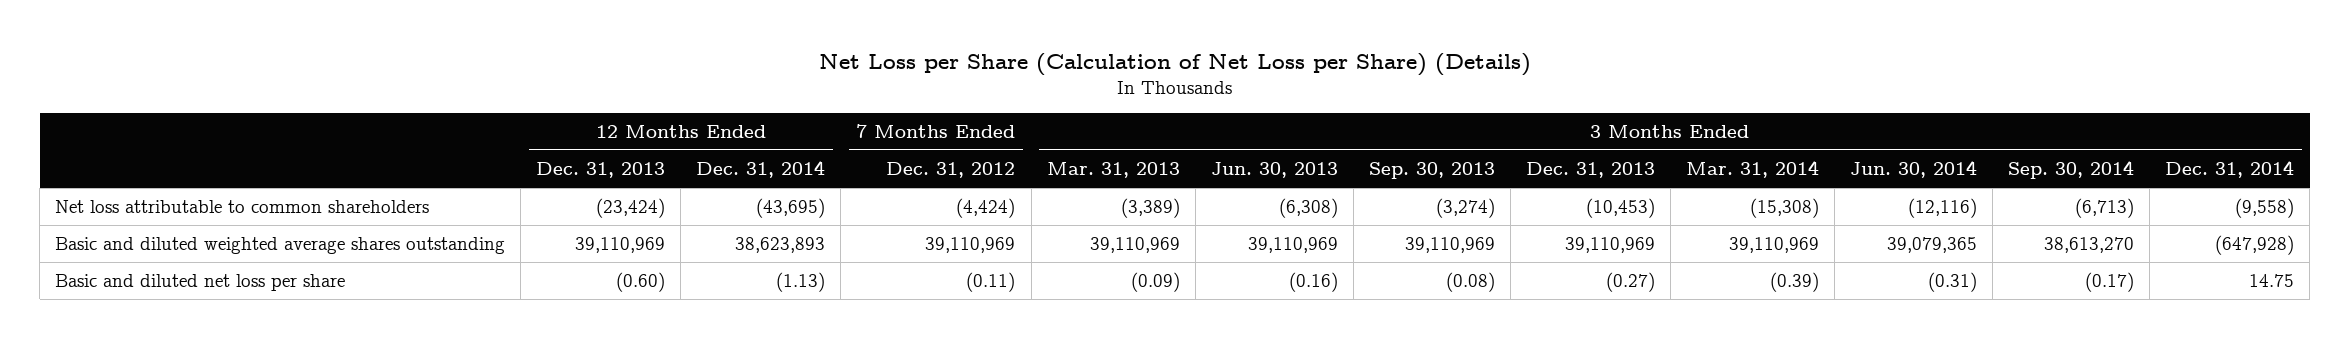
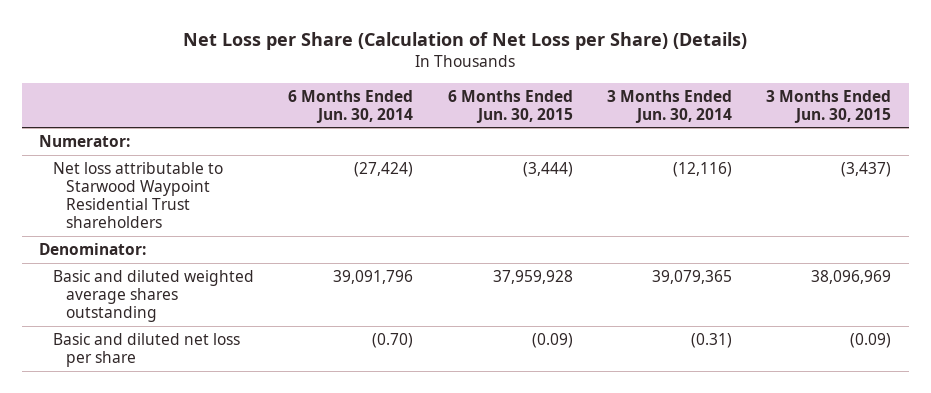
- | 12 Months Ended Dec. 31, 2013 | 12 Months Ended Dec. 31, 2014 | 7 Months Ended Dec. 31, 2012 | 3 Months Ended Mar. 31, 2013 | 3 Months Ended Jun. 30, 2013 | 3 Months Ended Sep. 30, 2013 | 3 Months Ended Dec. 31, 2013 | 3 Months Ended Mar. 31, 2014 | 3 Months Ended Jun. 30, 2014 | 3 Months Ended Sep. 30, 2014 | 3 Months Ended Dec. 31, 2014
+ | 6 Months Ended Jun. 30, 2014 | 6 Months Ended Jun. 30, 2015 | 3 Months Ended Jun. 30, 2014 | 3 Months Ended Jun. 30, 2015
- Net loss attributable to common shareholders | (23,424) | (43,695) | (4,424) | (3,389) | (6,308) | (3,274) | (10,453) | (15,308) | (12,116) | (6,713) | (9,558)
+ Numerator:
+ Net loss attributable to Starwood Waypoint Residential Trust shareholders | (27,424) | (3,444) | (12,116) | (3,437)
+ Denominator:

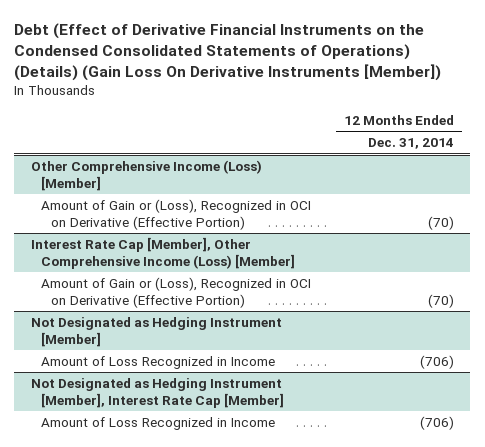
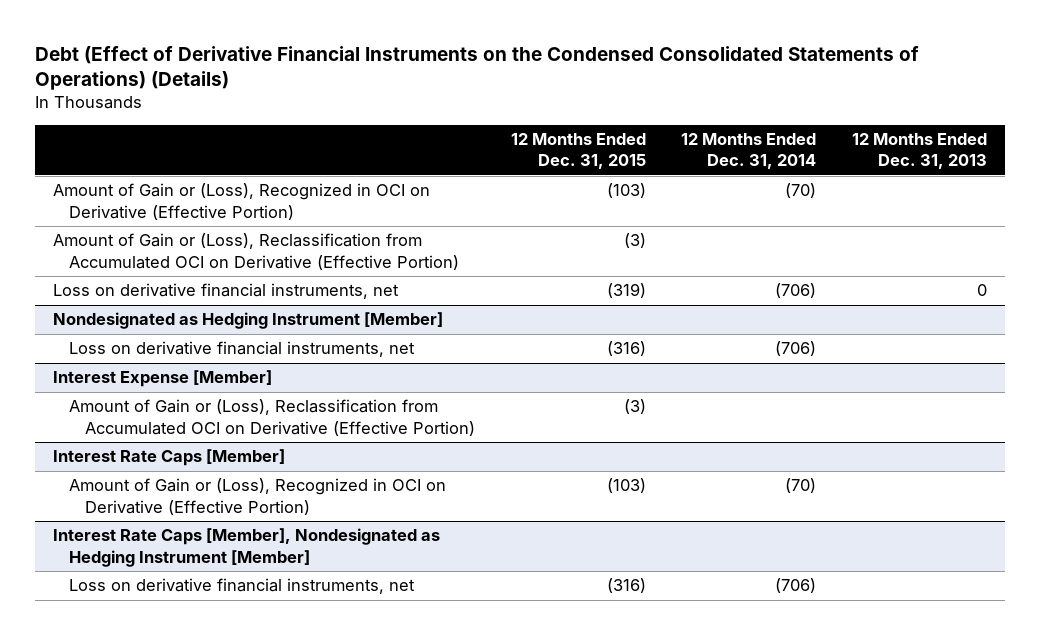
- Debt (Effect of Derivative Financial Instruments on the Condensed Consolidated Statements of Operations) (Details) (Gain Loss On Derivative Instruments [Member])
+ Debt (Effect of Derivative Financial Instruments on the Condensed Consolidated Statements of Operations) (Details)
- | 12 Months Ended Dec. 31, 2014
+ | 12 Months Ended Dec. 31, 2015 | 12 Months Ended Dec. 31, 2014 | 12 Months Ended Dec. 31, 2013
- Other Comprehensive Income (Loss) [Member]
- Interest Rate Cap [Member], Other Comprehensive Income (Loss) [Member]
+ Amount of Gain or (Loss), Reclassification from Accumulated OCI on Derivative (Effective Portion) | (3) | |
+ Loss on derivative financial instruments, net | (319) | (706) | 0
+ Nondesignated as Hedging Instrument [Member]
+ Loss on derivative financial instruments, net | (316) | (706) |
+ Interest Expense [Member]
+ Amount of Gain or (Loss), Reclassification from Accumulated OCI on Derivative (Effective Portion) | (3) | |
+ Interest Rate Caps [Member]
- Not Designated as Hedging Instrument [Member]
- Amount of Loss Recognized in Income | (706)
- Not Designated as Hedging Instrument [Member], Interest Rate Cap [Member]
- Amount of Loss Recognized in Income | (706)
+ Interest Rate Caps [Member], Nondesignated as Hedging Instrument [Member]
+ Loss on derivative financial instruments, net | (316) | (706) |

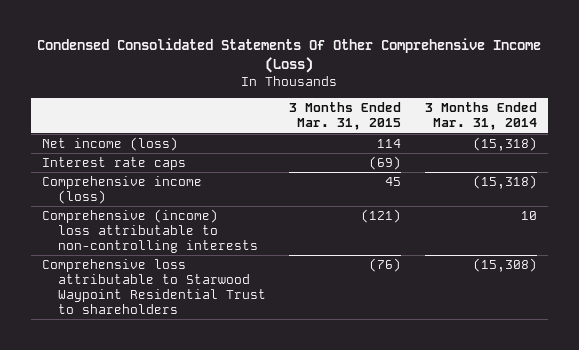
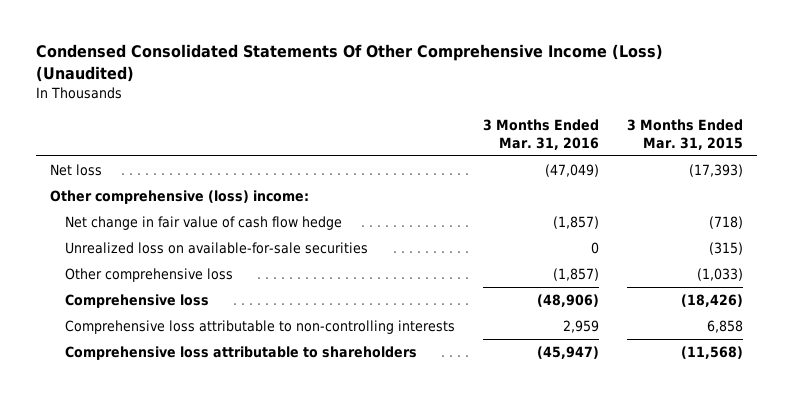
- Condensed Consolidated Statements Of Other Comprehensive Income (Loss)
+ Condensed Consolidated Statements Of Other Comprehensive Income (Loss) (Unaudited)
- | 3 Months Ended Mar. 31, 2015 | 3 Months Ended Mar. 31, 2014
+ | 3 Months Ended Mar. 31, 2016 | 3 Months Ended Mar. 31, 2015
- Net income (loss) | 114 | (15,318)
- Interest rate caps | (69) |
- Comprehensive income (loss) | 45 | (15,318)
- Comprehensive (income) loss attributable to non-controlling interests | (121) | 10
- Comprehensive loss attributable to Starwood Waypoint Residential Trust to shareholders | (76) | (15,308)
+ Net loss | (47,049) | (17,393)
+ Other comprehensive (loss) income:
+ Net change in fair value of cash flow hedge | (1,857) | (718)
+ Unrealized loss on available-for-sale securities | 0 | (315)
+ Other comprehensive loss | (1,857) | (1,033)
+ Comprehensive loss | (48,906) | (18,426)
+ Comprehensive loss attributable to non-controlling interests | 2,959 | 6,858
+ Comprehensive loss attributable to shareholders | (45,947) | (11,568)

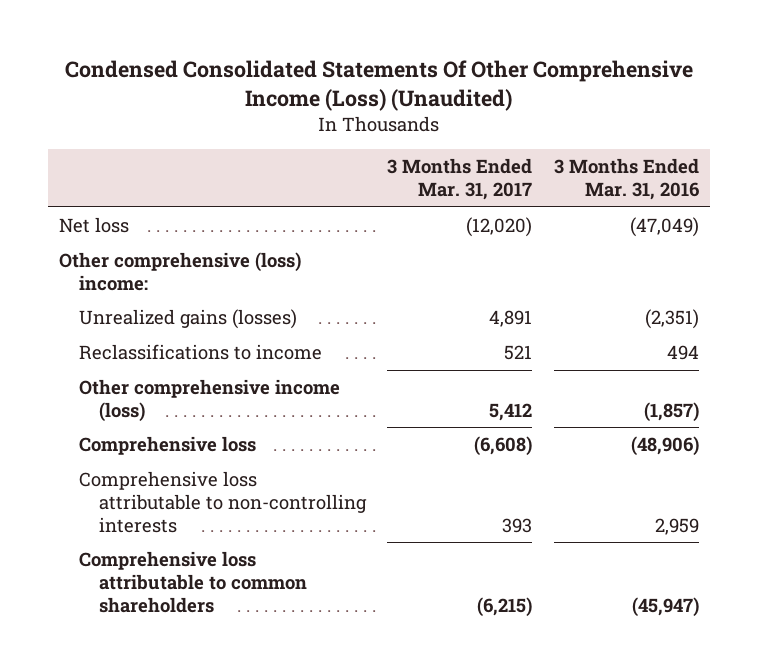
- | 3 Months Ended Mar. 31, 2016 | 3 Months Ended Mar. 31, 2015
+ | 3 Months Ended Mar. 31, 2017 | 3 Months Ended Mar. 31, 2016
- Net change in fair value of cash flow hedge | (1,857) | (718)
- Unrealized loss on available-for-sale securities | 0 | (315)
- Other comprehensive loss | (1,857) | (1,033)
+ Unrealized gains (losses) | 4,891 | (2,351)
+ Reclassifications to income | 521 | 494
+ Other comprehensive income (loss) | 5,412 | (1,857)
- Comprehensive loss attributable to shareholders | (45,947) | (11,568)
+ Comprehensive loss attributable to common shareholders | (6,215) | (45,947)

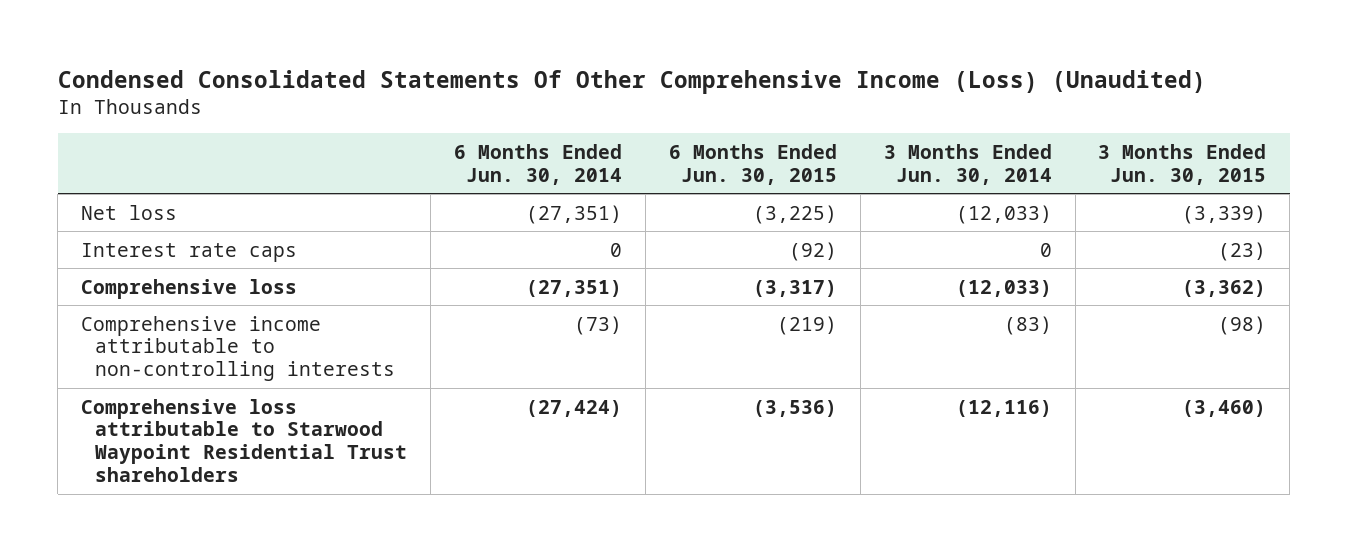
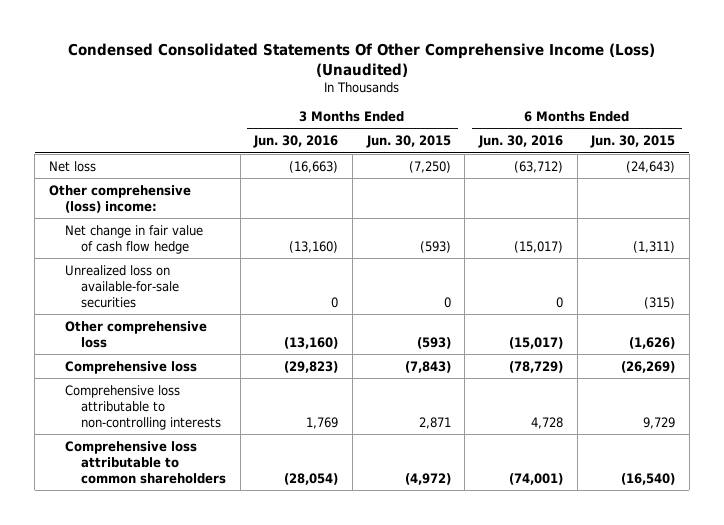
- | 6 Months Ended Jun. 30, 2014 | 6 Months Ended Jun. 30, 2015 | 3 Months Ended Jun. 30, 2014 | 3 Months Ended Jun. 30, 2015
+ | 3 Months Ended Jun. 30, 2016 | 3 Months Ended Jun. 30, 2015 | 6 Months Ended Jun. 30, 2016 | 6 Months Ended Jun. 30, 2015
- Net loss | (27,351) | (3,225) | (12,033) | (3,339)
- Interest rate caps | 0 | (92) | 0 | (23)
- Comprehensive loss | (27,351) | (3,317) | (12,033) | (3,362)
- Comprehensive income attributable to non-controlling interests | (73) | (219) | (83) | (98)
- Comprehensive loss attributable to Starwood Waypoint Residential Trust shareholders | (27,424) | (3,536) | (12,116) | (3,460)
+ Net loss | (16,663) | (7,250) | (63,712) | (24,643)
+ Other comprehensive (loss) income:
+ Net change in fair value of cash flow hedge | (13,160) | (593) | (15,017) | (1,311)
+ Unrealized loss on available-for-sale securities | 0 | 0 | 0 | (315)
+ Other comprehensive loss | (13,160) | (593) | (15,017) | (1,626)
+ Comprehensive loss | (29,823) | (7,843) | (78,729) | (26,269)
+ Comprehensive loss attributable to non-controlling interests | 1,769 | 2,871 | 4,728 | 9,729
+ Comprehensive loss attributable to common shareholders | (28,054) | (4,972) | (74,001) | (16,540)

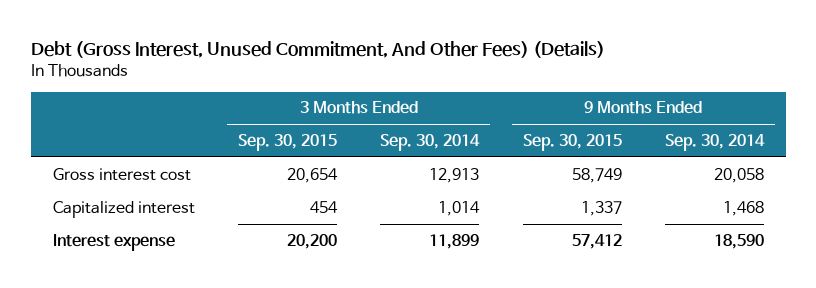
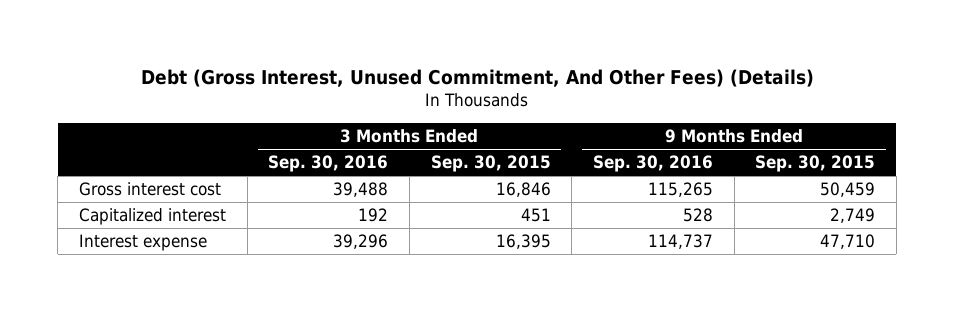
- | 3 Months Ended Sep. 30, 2015 | 3 Months Ended Sep. 30, 2014 | 9 Months Ended Sep. 30, 2015 | 9 Months Ended Sep. 30, 2014
+ | 3 Months Ended Sep. 30, 2016 | 3 Months Ended Sep. 30, 2015 | 9 Months Ended Sep. 30, 2016 | 9 Months Ended Sep. 30, 2015
- Gross interest cost | 20,654 | 12,913 | 58,749 | 20,058
- Capitalized interest | 454 | 1,014 | 1,337 | 1,468
- Interest expense | 20,200 | 11,899 | 57,412 | 18,590
+ Gross interest cost | 39,488 | 16,846 | 115,265 | 50,459
+ Capitalized interest | 192 | 451 | 528 | 2,749
+ Interest expense | 39,296 | 16,395 | 114,737 | 47,710

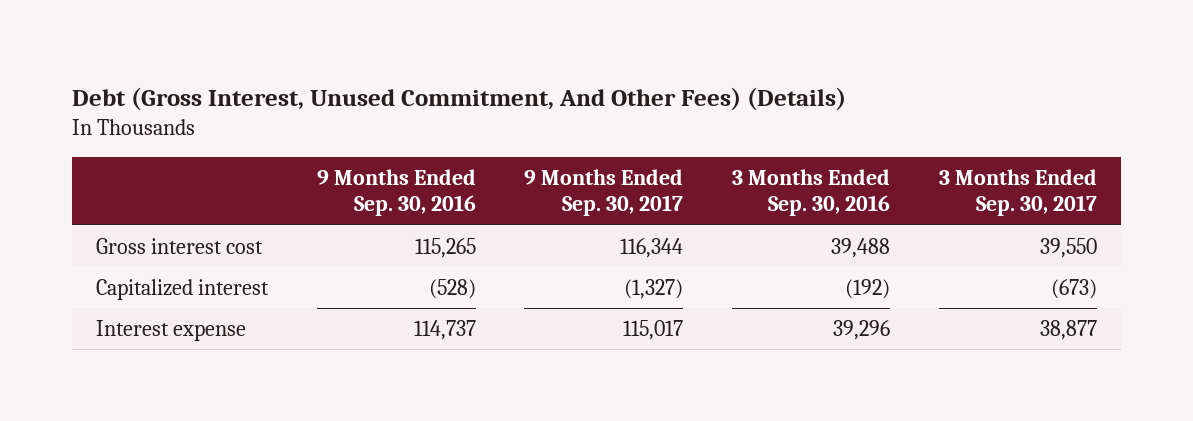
- | 3 Months Ended Sep. 30, 2016 | 3 Months Ended Sep. 30, 2015 | 9 Months Ended Sep. 30, 2016 | 9 Months Ended Sep. 30, 2015
+ | 9 Months Ended Sep. 30, 2016 | 9 Months Ended Sep. 30, 2017 | 3 Months Ended Sep. 30, 2016 | 3 Months Ended Sep. 30, 2017
- Capitalized interest | 192 | 451 | 528 | 2,749
+ Capitalized interest | (528) | (1,327) | (192) | (673)

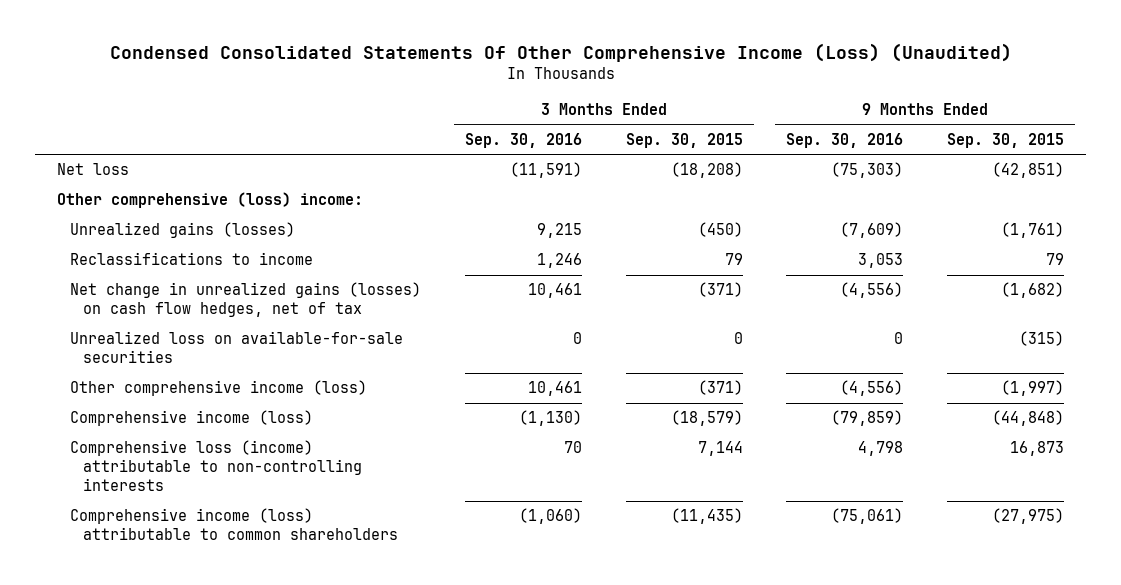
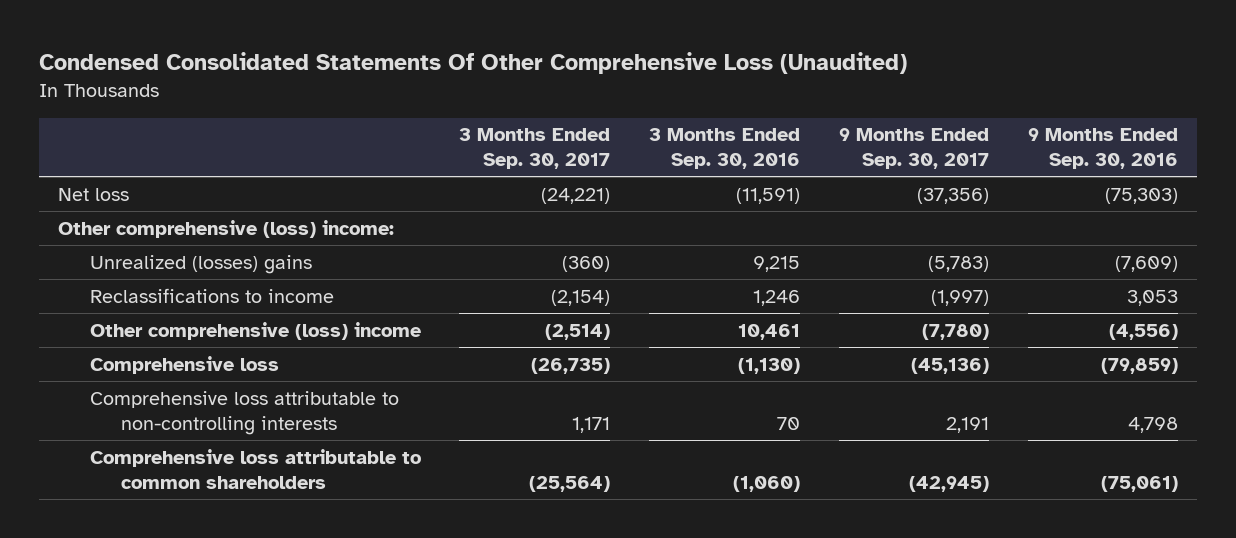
- Condensed Consolidated Statements Of Other Comprehensive Income (Loss) (Unaudited)
+ Condensed Consolidated Statements Of Other Comprehensive Loss (Unaudited)
- | 3 Months Ended Sep. 30, 2016 | 3 Months Ended Sep. 30, 2015 | 9 Months Ended Sep. 30, 2016 | 9 Months Ended Sep. 30, 2015
+ | 3 Months Ended Sep. 30, 2017 | 3 Months Ended Sep. 30, 2016 | 9 Months Ended Sep. 30, 2017 | 9 Months Ended Sep. 30, 2016
- Unrealized gains (losses) | 9,215 | (450) | (7,609) | (1,761)
+ Unrealized (losses) gains | (360) | 9,215 | (5,783) | (7,609)
- Net change in unrealized gains (losses) on cash flow hedges, net of tax | 10,461 | (371) | (4,556) | (1,682)
- Unrealized loss on available-for-sale securities | 0 | 0 | 0 | (315)
- Other comprehensive income (loss) | 10,461 | (371) | (4,556) | (1,997)
- Comprehensive income (loss) | (1,130) | (18,579) | (79,859) | (44,848)
- Comprehensive loss (income) attributable to non-controlling interests | 70 | 7,144 | 4,798 | 16,873
- Comprehensive income (loss) attributable to common shareholders | (1,060) | (11,435) | (75,061) | (27,975)
+ Other comprehensive (loss) income | (2,514) | 10,461 | (7,780) | (4,556)
+ Comprehensive loss | (26,735) | (1,130) | (45,136) | (79,859)
+ Comprehensive loss attributable to non-controlling interests | 1,171 | 70 | 2,191 | 4,798
+ Comprehensive loss attributable to common shareholders | (25,564) | (1,060) | (42,945) | (75,061)

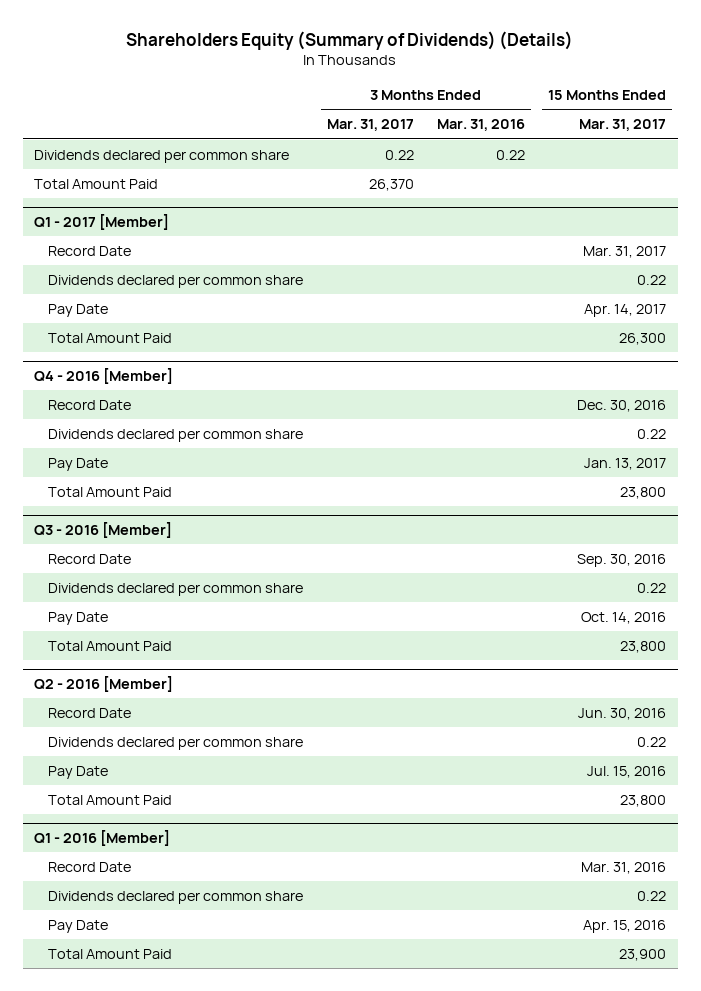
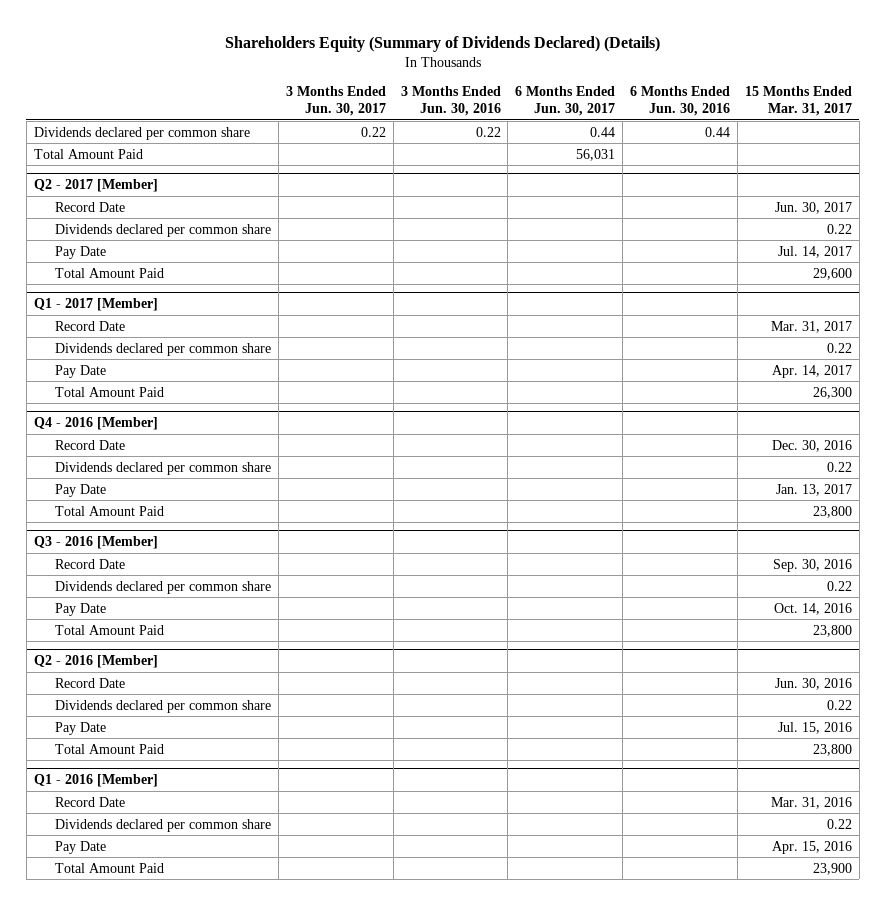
- Shareholders Equity (Summary of Dividends) (Details)
+ Shareholders Equity (Summary of Dividends Declared) (Details)
- | 3 Months Ended Mar. 31, 2017 | 3 Months Ended Mar. 31, 2016 | 15 Months Ended Mar. 31, 2017
+ | 3 Months Ended Jun. 30, 2017 | 3 Months Ended Jun. 30, 2016 | 6 Months Ended Jun. 30, 2017 | 6 Months Ended Jun. 30, 2016 | 15 Months Ended Mar. 31, 2017
+ Q2 - 2017 [Member]
+ Record Date | | | | | Jun. 30, 2017
+ Dividends declared per common share | | | | | 0.22
+ Pay Date | | | | | Jul. 14, 2017
+ Total Amount Paid | | | | | 29,600

